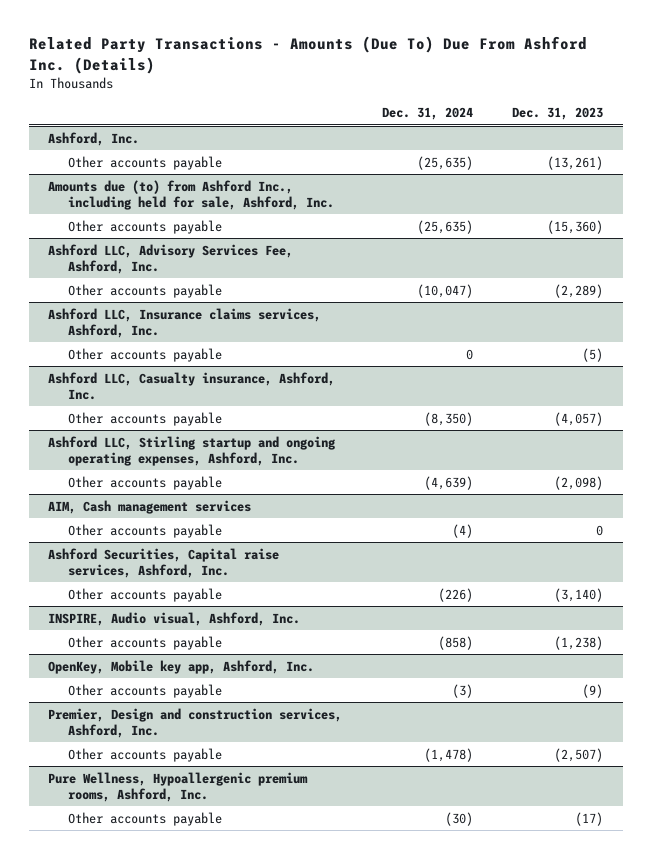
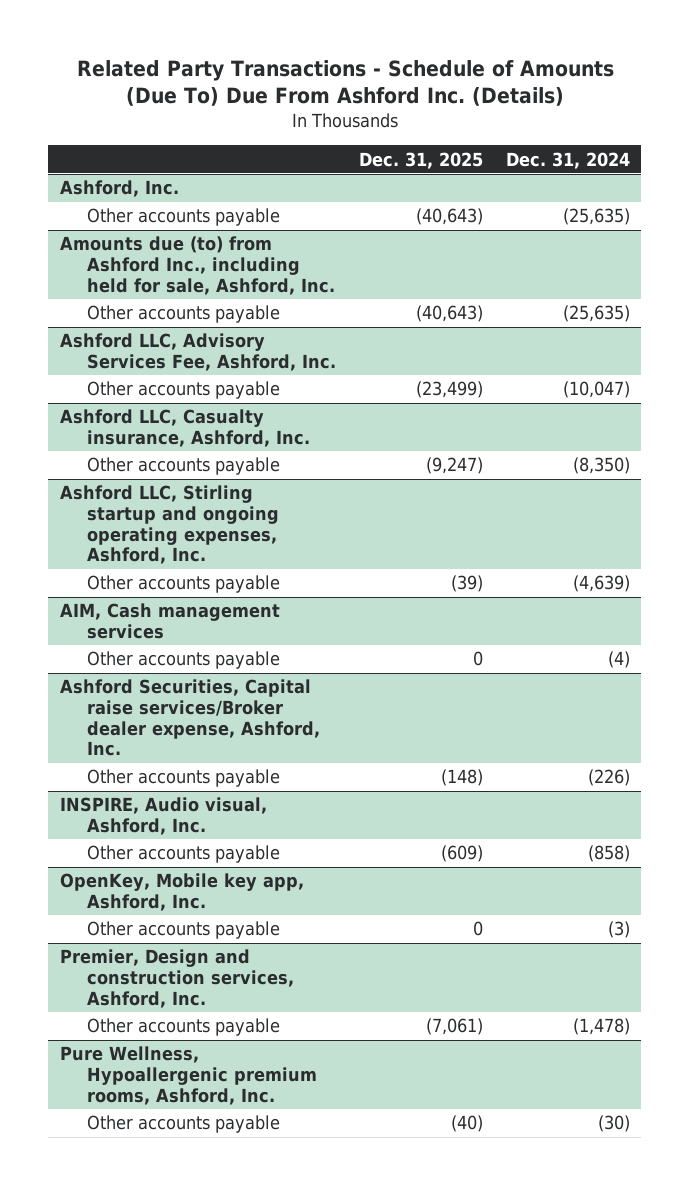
- Related Party Transactions - Amounts (Due To) Due From Ashford Inc. (Details)
+ Related Party Transactions - Schedule of Amounts (Due To) Due From Ashford Inc. (Details)
- | Dec. 31, 2024 | Dec. 31, 2023
+ | Dec. 31, 2025 | Dec. 31, 2024
- Ashford LLC, Insurance claims services, Ashford, Inc.
- Other accounts payable | 0 | (5)
- Ashford Securities, Capital raise services, Ashford, Inc.
+ Ashford Securities, Capital raise services/Broker dealer expense, Ashford, Inc.

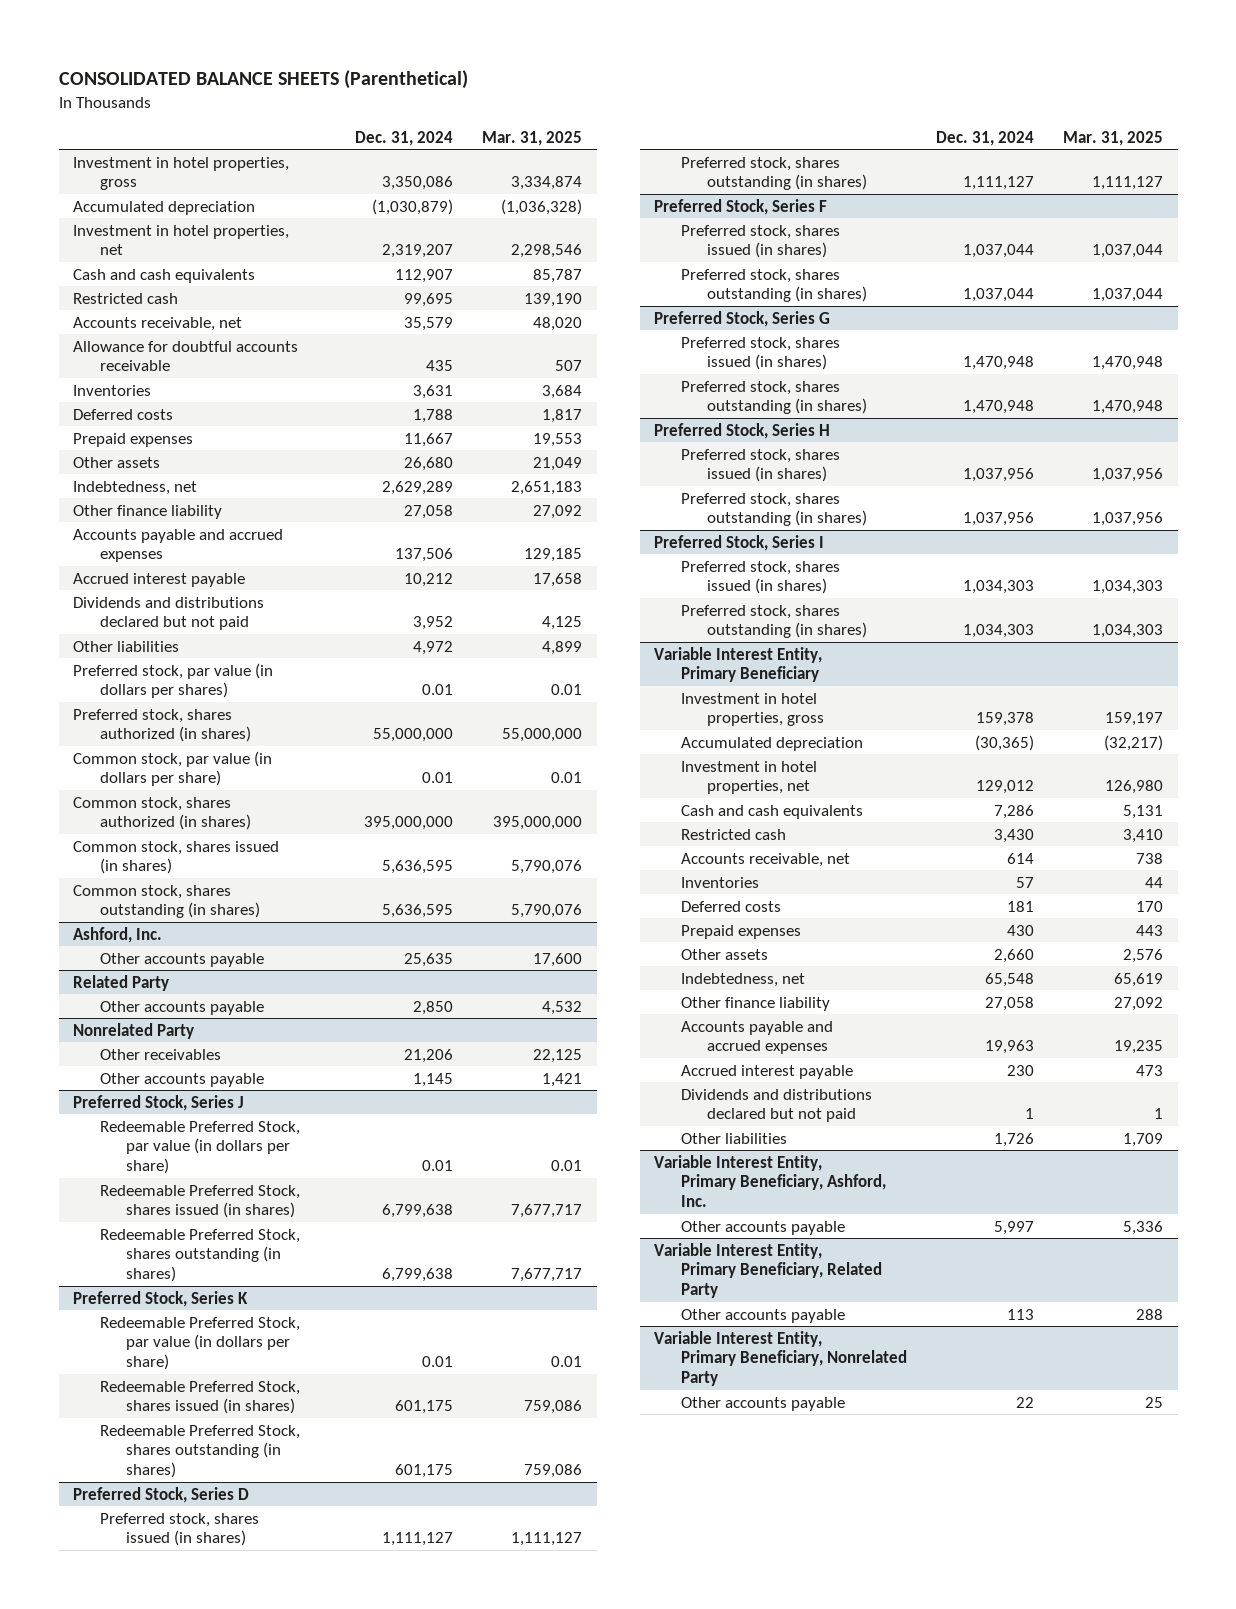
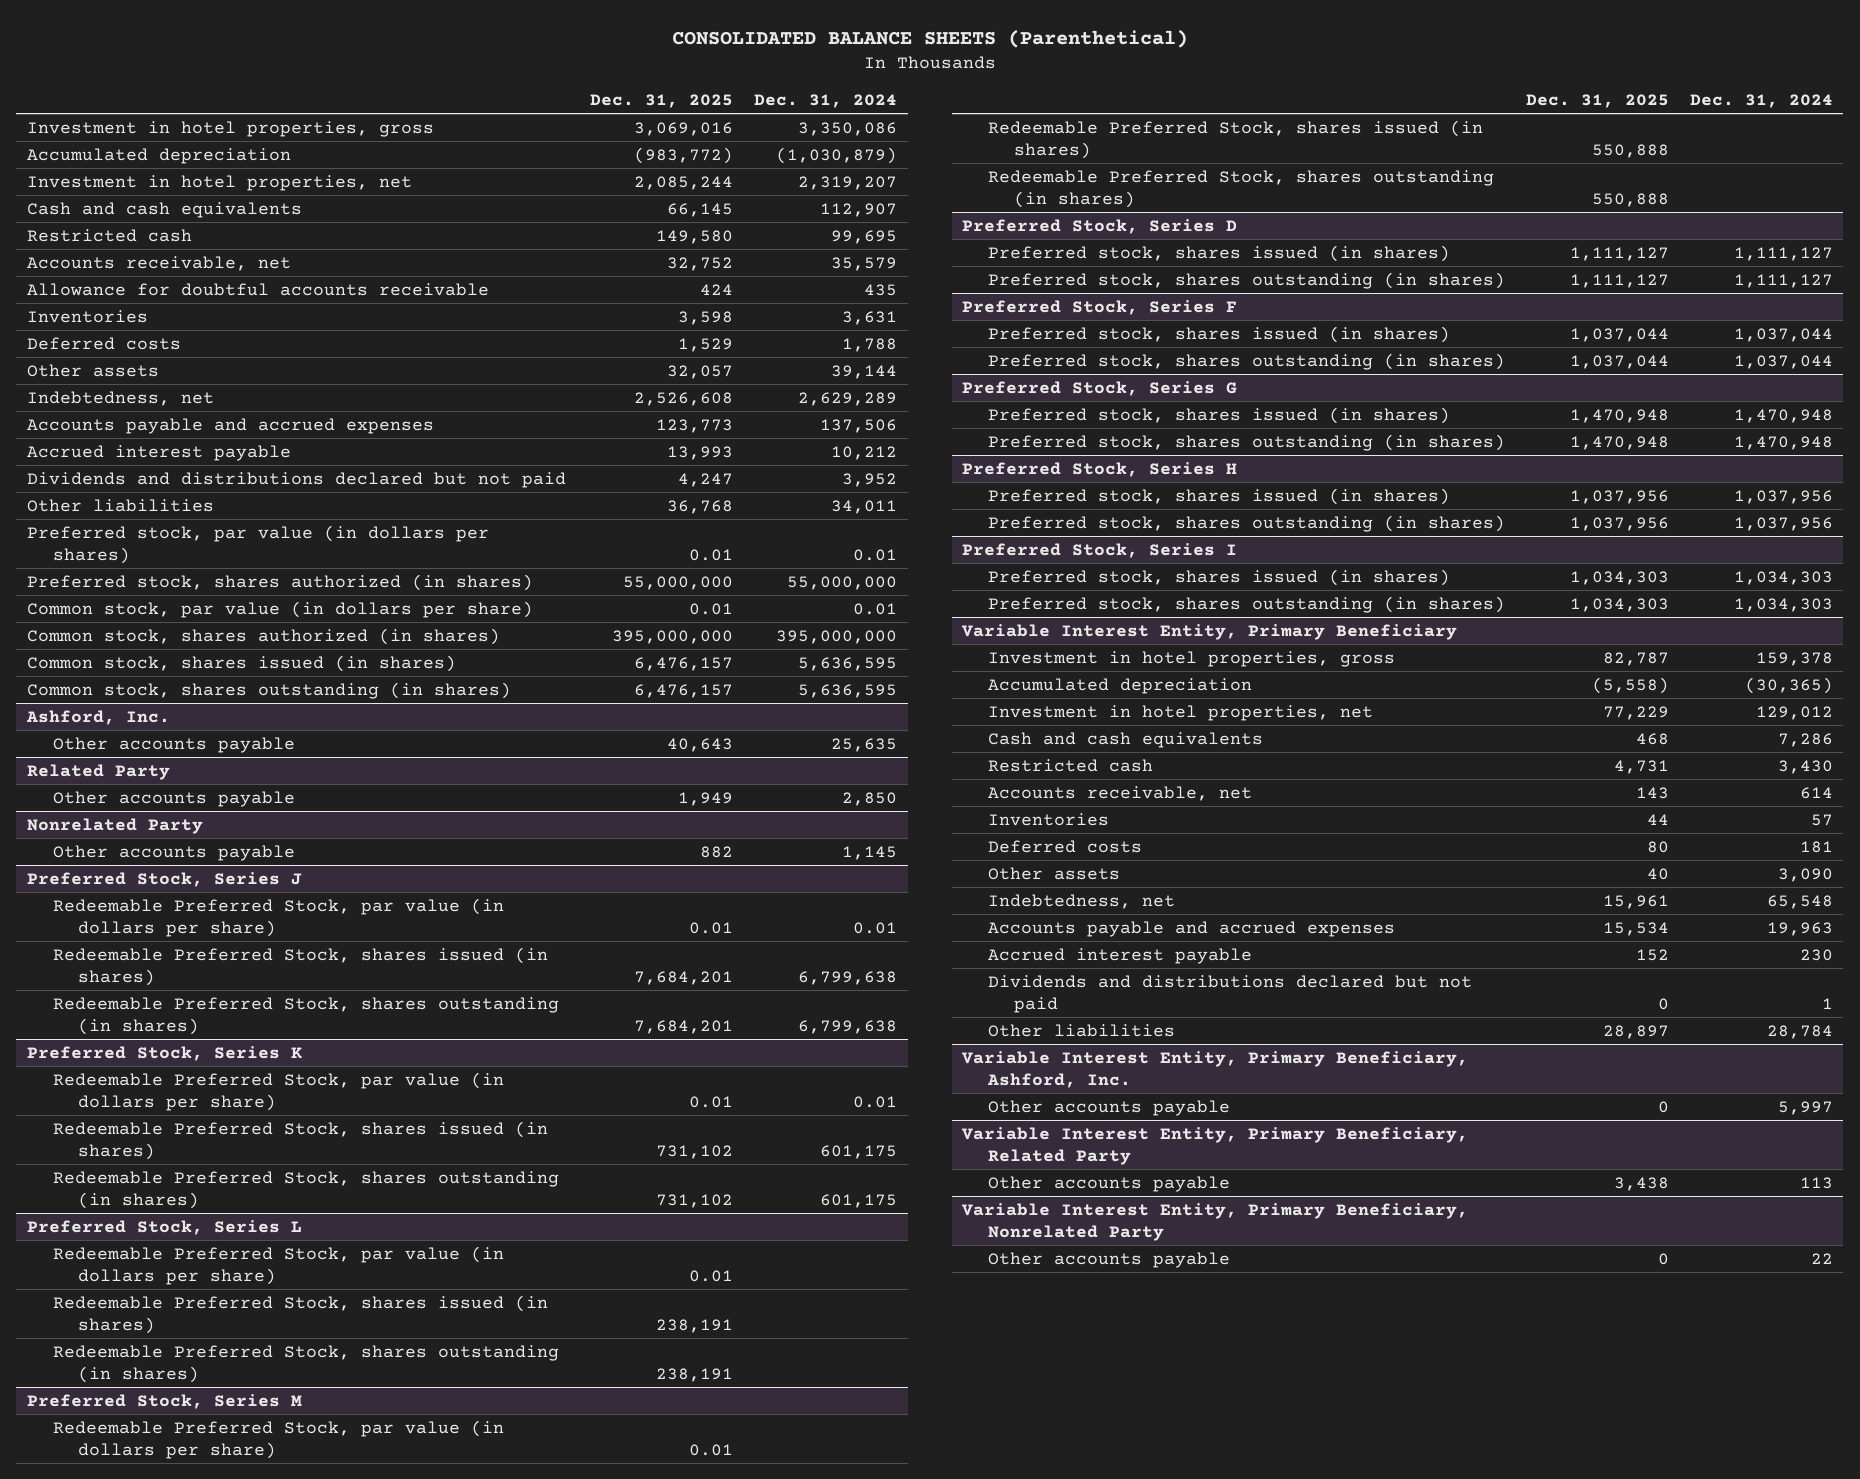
- | Dec. 31, 2024 | Mar. 31, 2025
+ | Dec. 31, 2025 | Dec. 31, 2024
- Prepaid expenses | 11,667 | 19,553
- Other assets | 26,680 | 21,049
+ Other assets | 32,057 | 39,144
- Other finance liability | 27,058 | 27,092
- Other liabilities | 4,972 | 4,899
+ Other liabilities | 36,768 | 34,011
@ Nonrelated Party
- Other receivables | 21,206 | 22,125
+ Preferred Stock, Series L
+ Redeemable Preferred Stock, par value (in dollars per share) | 0.01 |
+ Redeemable Preferred Stock, shares issued (in shares) | 238,191 |
+ Redeemable Preferred Stock, shares outstanding (in shares) | 238,191 |
+ Preferred Stock, Series M
+ Redeemable Preferred Stock, par value (in dollars per share) | 0.01 |
+ Redeemable Preferred Stock, shares issued (in shares) | 550,888 |
+ Redeemable Preferred Stock, shares outstanding (in shares) | 550,888 |
@ Variable Interest Entity, Primary Beneficiary
- Prepaid expenses | 430 | 443
- Other assets | 2,660 | 2,576
+ Other assets | 40 | 3,090
- Other finance liability | 27,058 | 27,092
- Other liabilities | 1,726 | 1,709
+ Other liabilities | 28,897 | 28,784

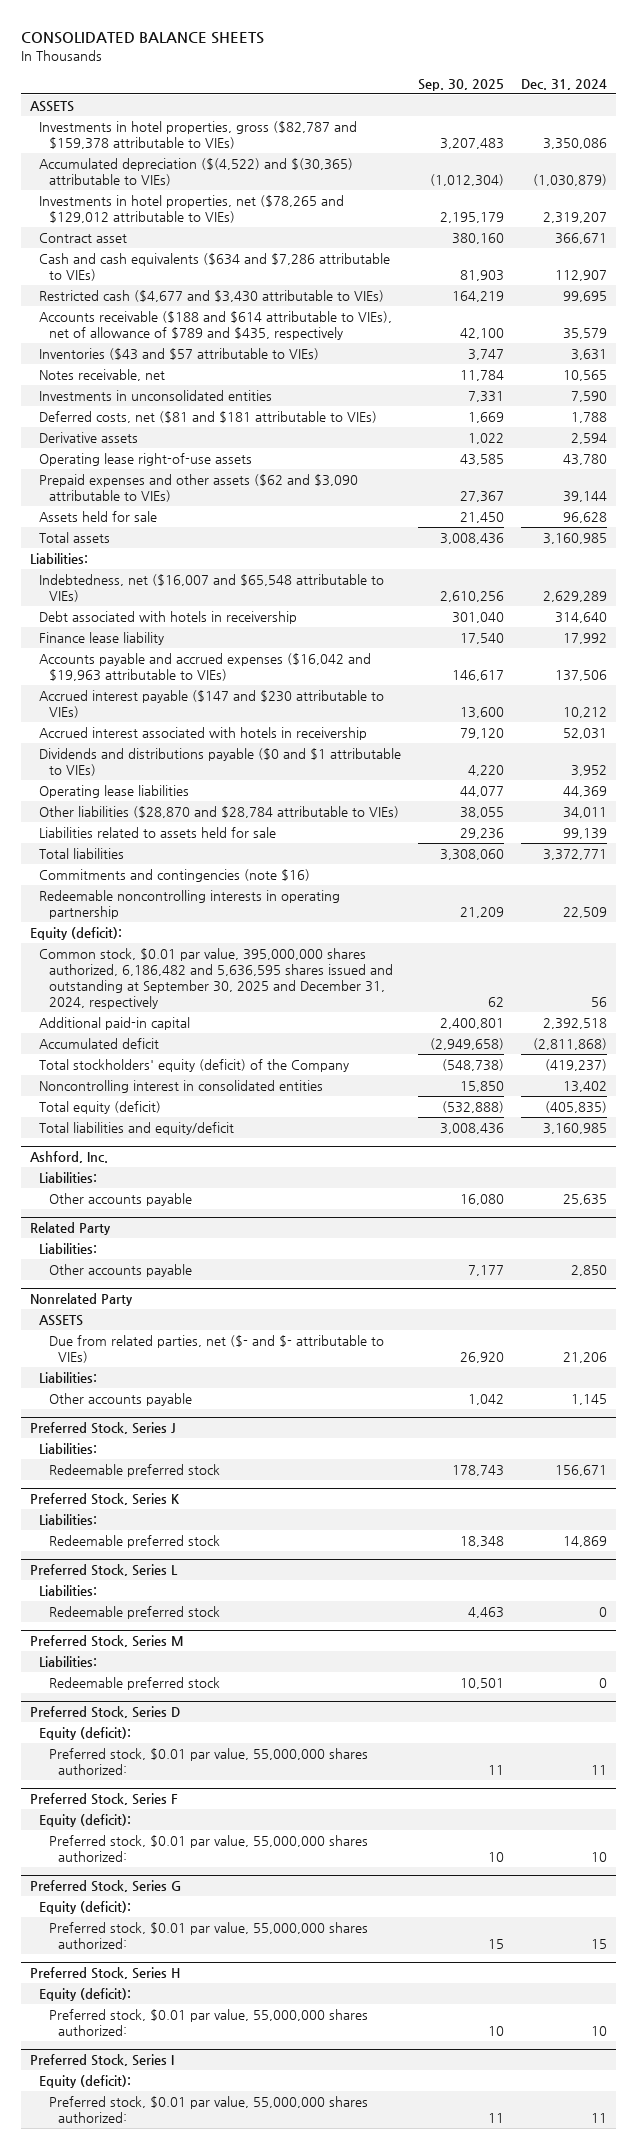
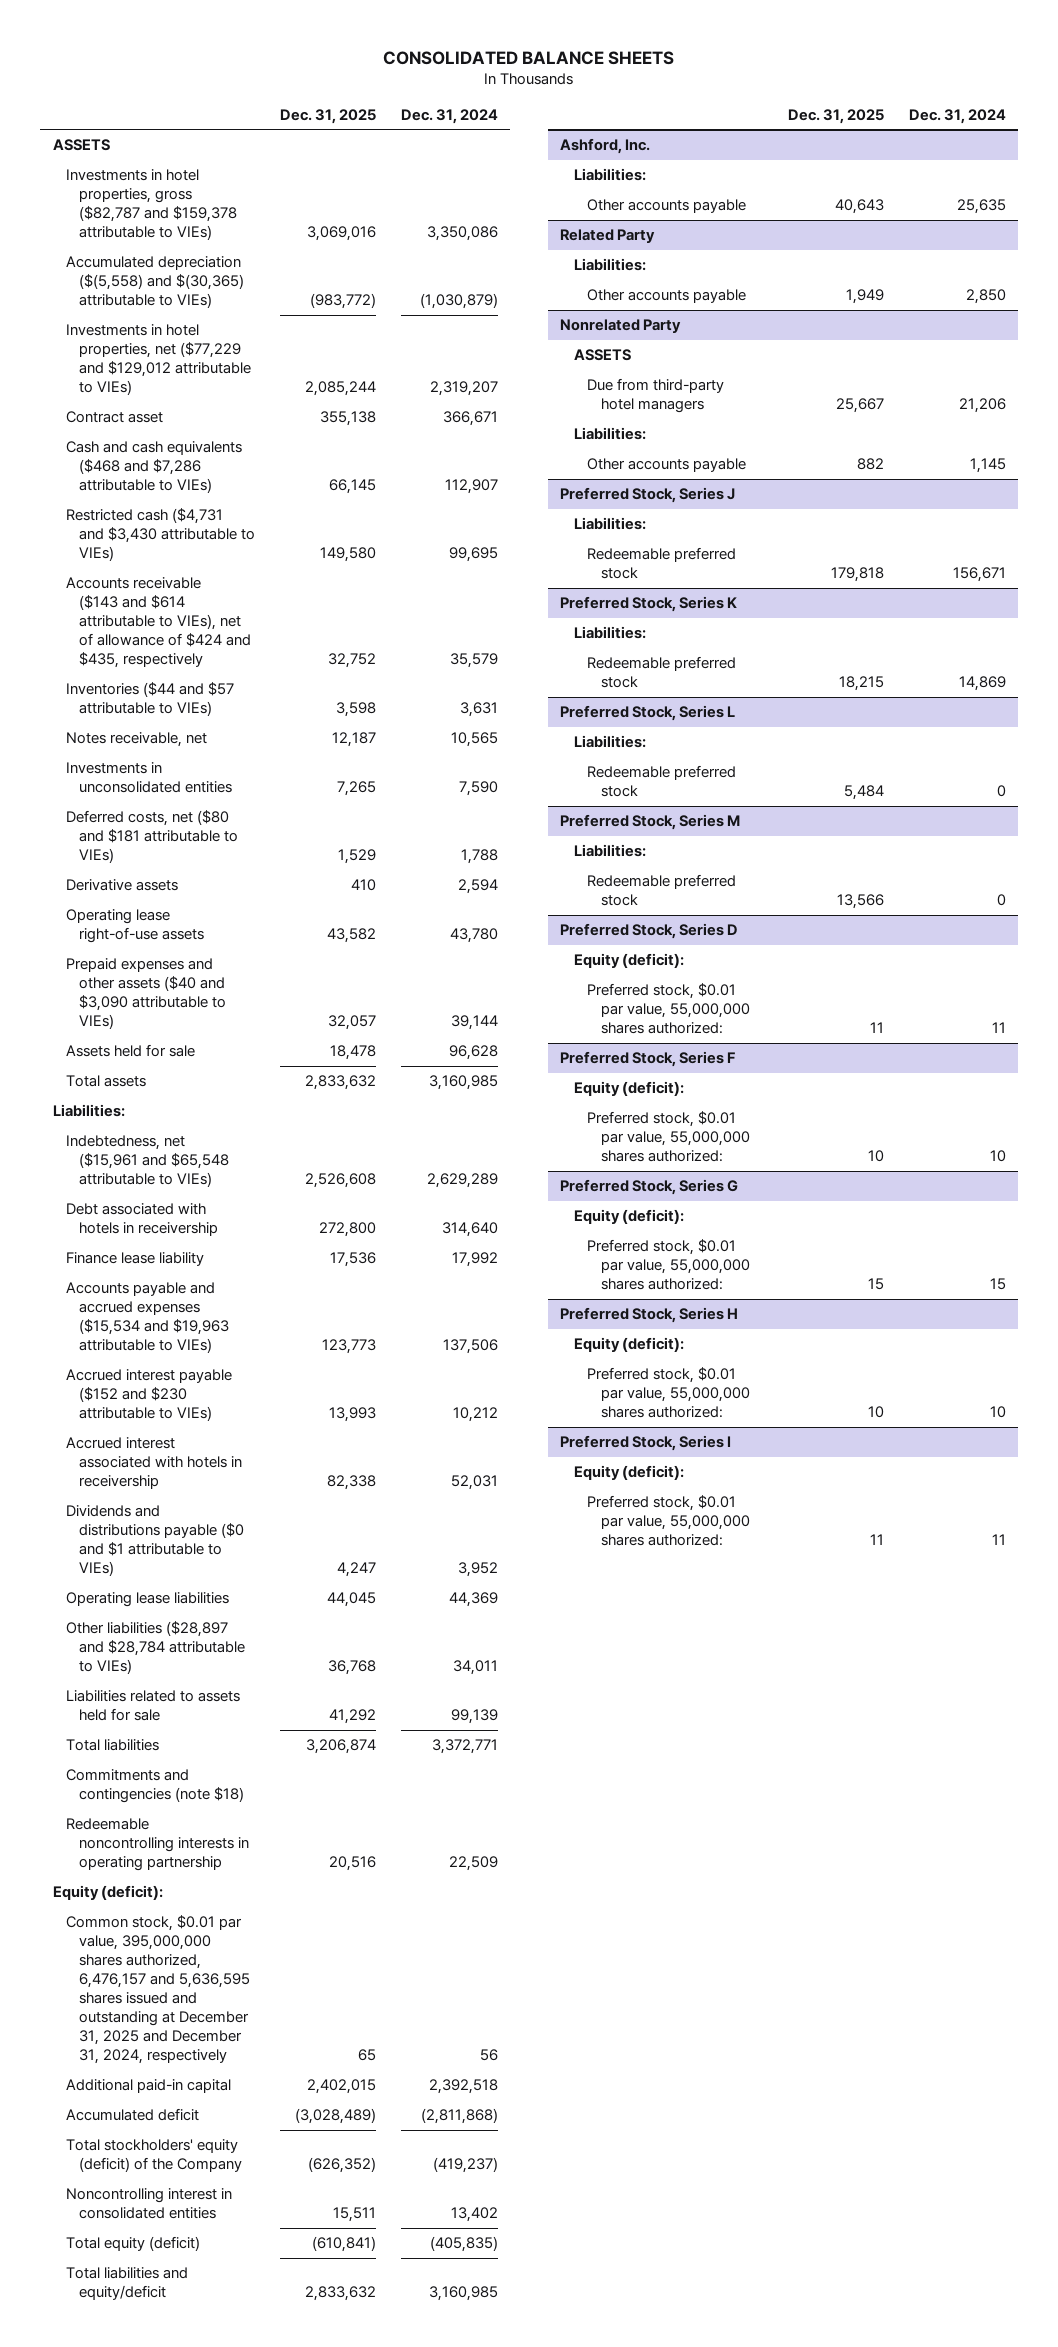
- | Sep. 30, 2025 | Dec. 31, 2024
+ | Dec. 31, 2025 | Dec. 31, 2024
- Accumulated depreciation ($(4,522) and $(30,365) attributable to VIEs) | (1,012,304) | (1,030,879)
- Investments in hotel properties, net ($78,265 and $129,012 attributable to VIEs) | 2,195,179 | 2,319,207
+ Accumulated depreciation ($(5,558) and $(30,365) attributable to VIEs) | (983,772) | (1,030,879)
+ Investments in hotel properties, net ($77,229 and $129,012 attributable to VIEs) | 2,085,244 | 2,319,207
- Cash and cash equivalents ($634 and $7,286 attributable to VIEs) | 81,903 | 112,907
- Restricted cash ($4,677 and $3,430 attributable to VIEs) | 164,219 | 99,695
- Accounts receivable ($188 and $614 attributable to VIEs), net of allowance of $789 and $435, respectively | 42,100 | 35,579
- Inventories ($43 and $57 attributable to VIEs) | 3,747 | 3,631
+ Cash and cash equivalents ($468 and $7,286 attributable to VIEs) | 66,145 | 112,907
+ Restricted cash ($4,731 and $3,430 attributable to VIEs) | 149,580 | 99,695
+ Accounts receivable ($143 and $614 attributable to VIEs), net of allowance of $424 and $435, respectively | 32,752 | 35,579
+ Inventories ($44 and $57 attributable to VIEs) | 3,598 | 3,631
- Deferred costs, net ($81 and $181 attributable to VIEs) | 1,669 | 1,788
+ Deferred costs, net ($80 and $181 attributable to VIEs) | 1,529 | 1,788
- Prepaid expenses and other assets ($62 and $3,090 attributable to VIEs) | 27,367 | 39,144
+ Prepaid expenses and other assets ($40 and $3,090 attributable to VIEs) | 32,057 | 39,144
- Indebtedness, net ($16,007 and $65,548 attributable to VIEs) | 2,610,256 | 2,629,289
+ Indebtedness, net ($15,961 and $65,548 attributable to VIEs) | 2,526,608 | 2,629,289
- Accounts payable and accrued expenses ($16,042 and $19,963 attributable to VIEs) | 146,617 | 137,506
- Accrued interest payable ($147 and $230 attributable to VIEs) | 13,600 | 10,212
+ Accounts payable and accrued expenses ($15,534 and $19,963 attributable to VIEs) | 123,773 | 137,506
+ Accrued interest payable ($152 and $230 attributable to VIEs) | 13,993 | 10,212
- Other liabilities ($28,870 and $28,784 attributable to VIEs) | 38,055 | 34,011
+ Other liabilities ($28,897 and $28,784 attributable to VIEs) | 36,768 | 34,011
- Commitments and contingencies (note $16)
+ Commitments and contingencies (note $18)
- Common stock, $0.01 par value, 395,000,000 shares authorized, 6,186,482 and 5,636,595 shares issued and outstanding at September 30, 2025 and December 31, 2024, respectively | 62 | 56
+ Common stock, $0.01 par value, 395,000,000 shares authorized, 6,476,157 and 5,636,595 shares issued and outstanding at December 31, 2025 and December 31, 2024, respectively | 65 | 56
@ Nonrelated Party
- Due from related parties, net ($- and $- attributable to VIEs) | 26,920 | 21,206
+ Due from third-party hotel managers | 25,667 | 21,206

